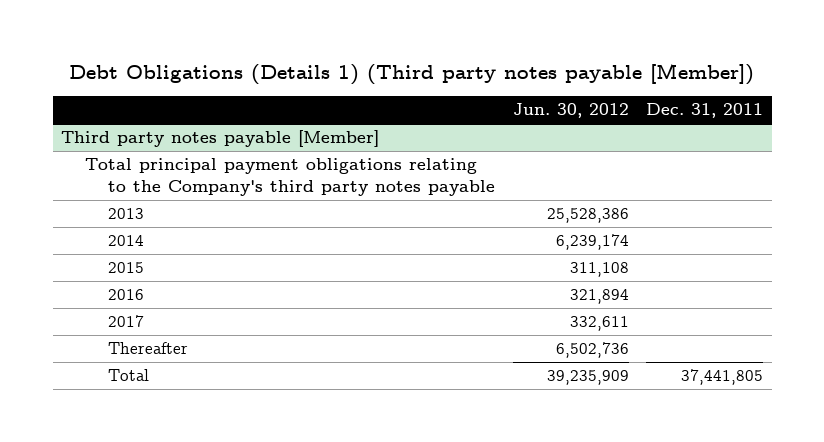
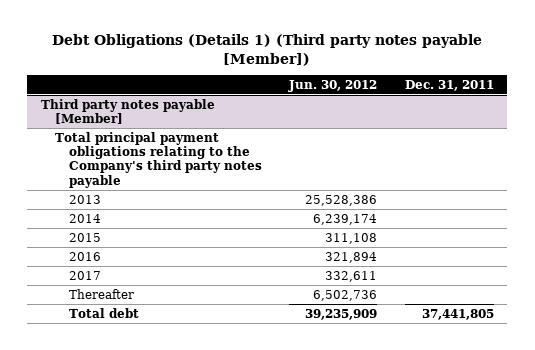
@ Third party notes payable [Member]
- Total | 39,235,909 | 37,441,805
+ Total debt | 39,235,909 | 37,441,805

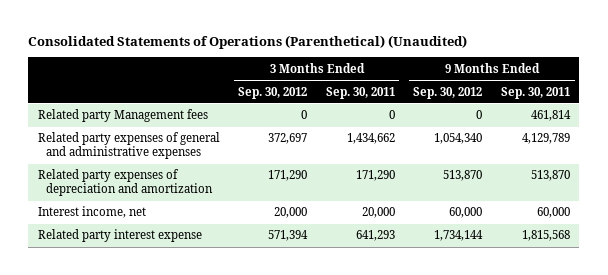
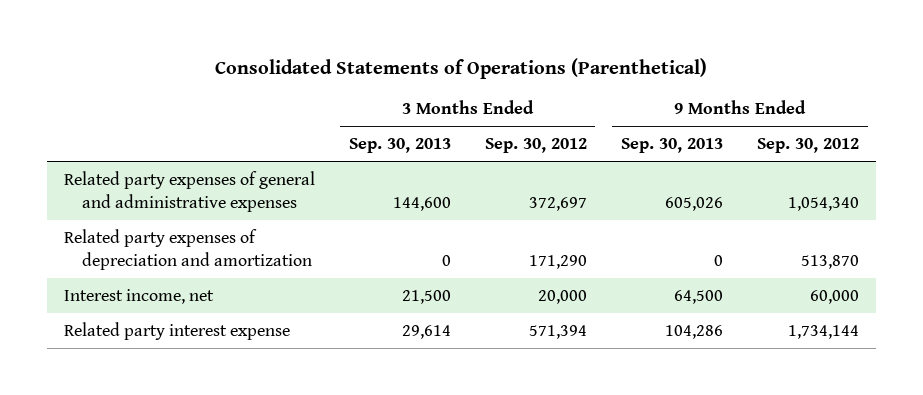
- Consolidated Statements of Operations (Parenthetical) (Unaudited)
+ Consolidated Statements of Operations (Parenthetical)
- | 3 Months Ended Sep. 30, 2012 | 3 Months Ended Sep. 30, 2011 | 9 Months Ended Sep. 30, 2012 | 9 Months Ended Sep. 30, 2011
+ | 3 Months Ended Sep. 30, 2013 | 3 Months Ended Sep. 30, 2012 | 9 Months Ended Sep. 30, 2013 | 9 Months Ended Sep. 30, 2012
- Related party Management fees | 0 | 0 | 0 | 461,814

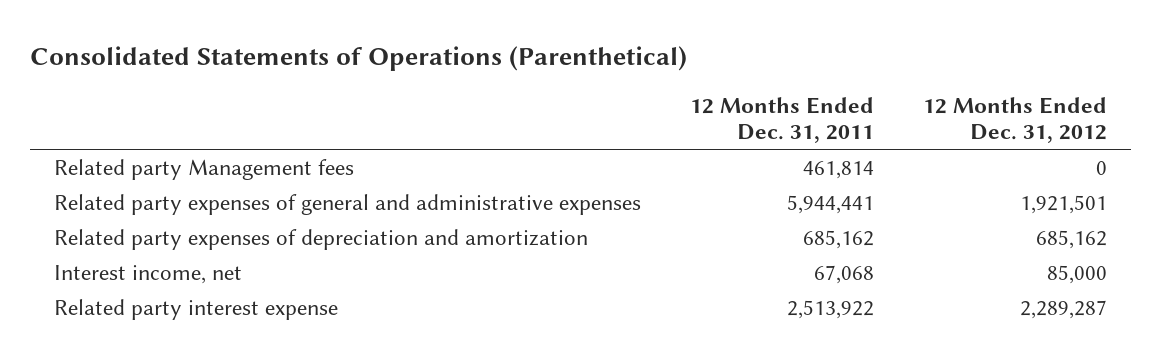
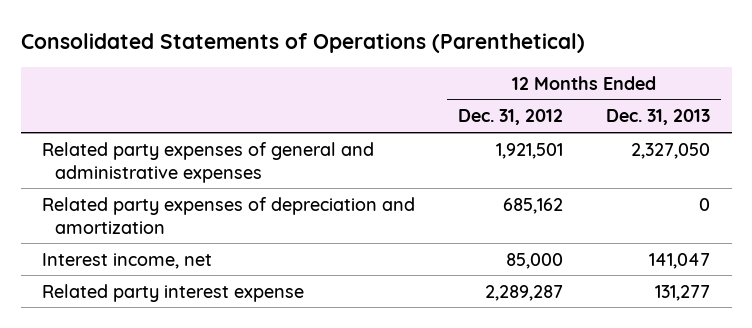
- | 12 Months Ended Dec. 31, 2011 | 12 Months Ended Dec. 31, 2012
+ | 12 Months Ended Dec. 31, 2012 | 12 Months Ended Dec. 31, 2013
- Related party Management fees | 461,814 | 0

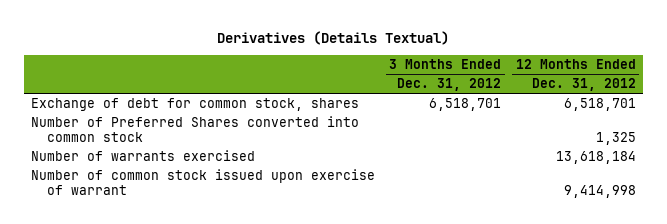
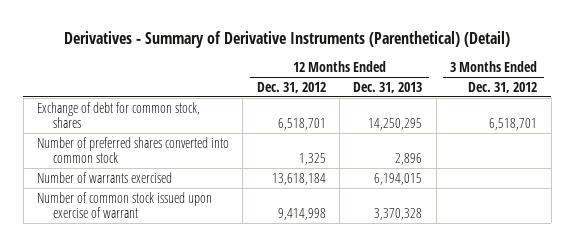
- Derivatives (Details Textual)
+ Derivatives - Summary of Derivative Instruments (Parenthetical) (Detail)
- | 3 Months Ended Dec. 31, 2012 | 12 Months Ended Dec. 31, 2012
+ | 12 Months Ended Dec. 31, 2012 | 12 Months Ended Dec. 31, 2013 | 3 Months Ended Dec. 31, 2012
- Number of Preferred Shares converted into common stock | | 1,325
+ Number of preferred shares converted into common stock | 1,325 | 2,896 |

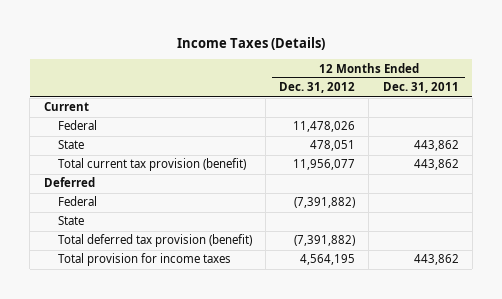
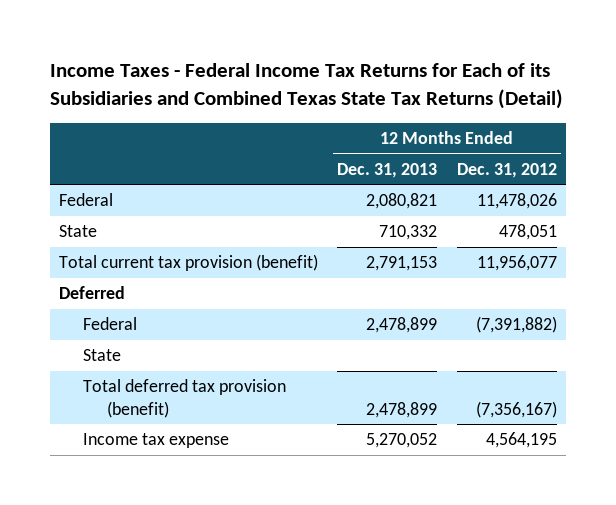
- Income Taxes (Details)
+ Income Taxes - Federal Income Tax Returns for Each of its Subsidiaries and Combined Texas State Tax Returns (Detail)
- | 12 Months Ended Dec. 31, 2012 | 12 Months Ended Dec. 31, 2011
+ | 12 Months Ended Dec. 31, 2013 | 12 Months Ended Dec. 31, 2012
- Current
- Total deferred tax provision (benefit) | (7,391,882) |
- Total provision for income taxes | 4,564,195 | 443,862
+ Total deferred tax provision (benefit) | 2,478,899 | (7,356,167)
+ Income tax expense | 5,270,052 | 4,564,195

